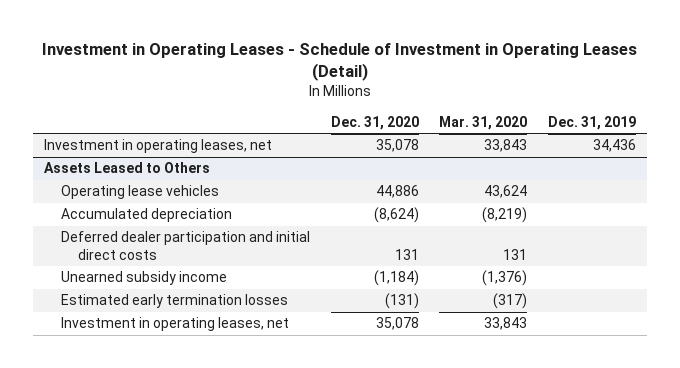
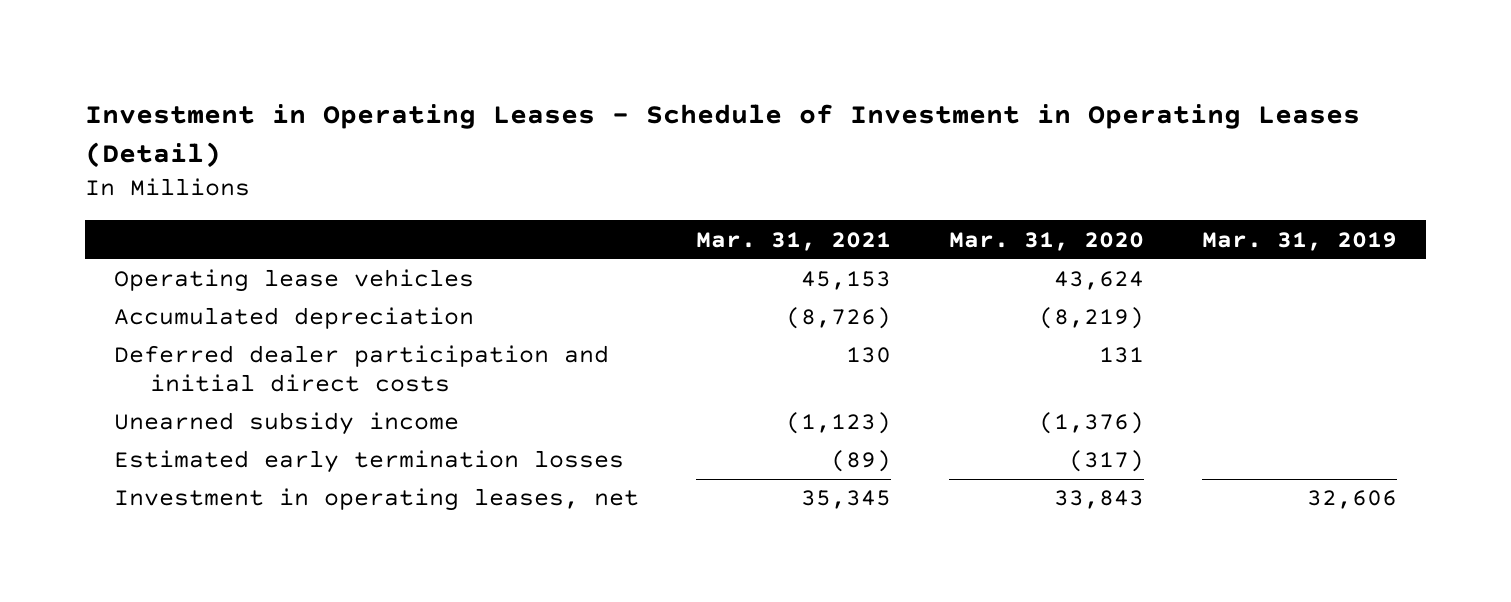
- | Dec. 31, 2020 | Mar. 31, 2020 | Dec. 31, 2019
+ | Mar. 31, 2021 | Mar. 31, 2020 | Mar. 31, 2019
- Investment in operating leases, net | 35,078 | 33,843 | 34,436
- Assets Leased to Others

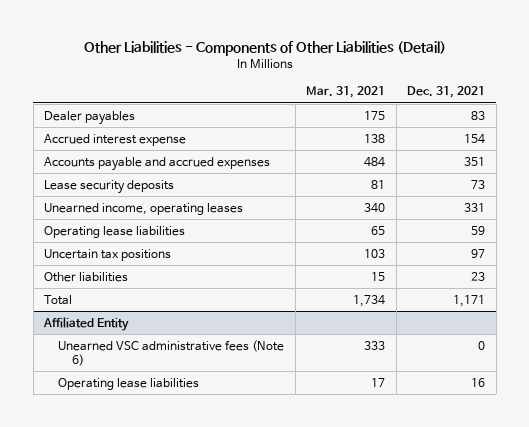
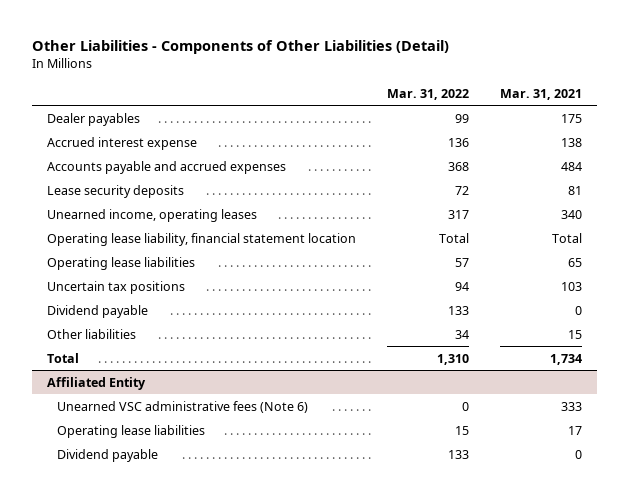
- | Mar. 31, 2021 | Dec. 31, 2021
+ | Mar. 31, 2022 | Mar. 31, 2021
+ Operating lease liability, financial statement location | Total | Total
+ Dividend payable | 133 | 0
@ Affiliated Entity
+ Dividend payable | 133 | 0

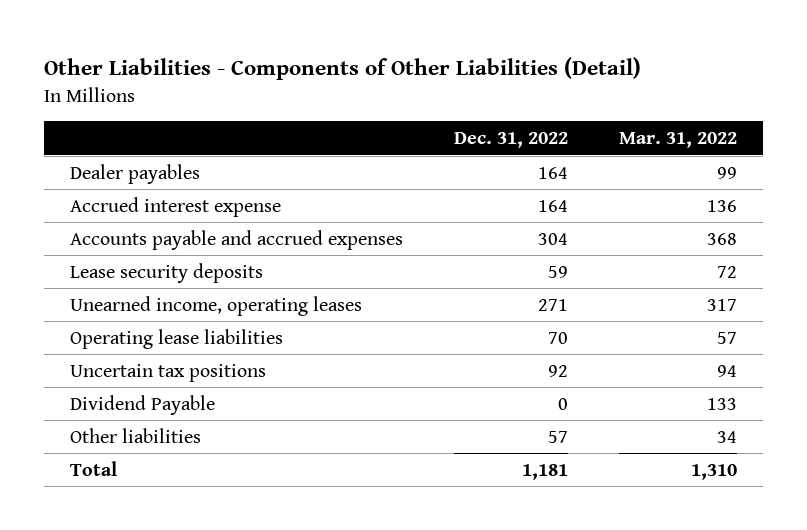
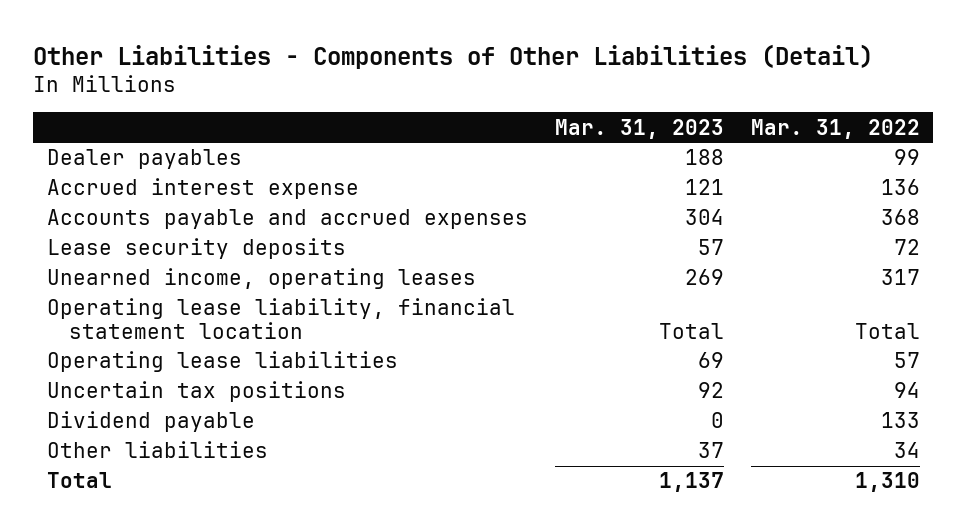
- | Dec. 31, 2022 | Mar. 31, 2022
+ | Mar. 31, 2023 | Mar. 31, 2022
+ Operating lease liability, financial statement location | Total | Total
- Dividend Payable | 0 | 133
+ Dividend payable | 0 | 133

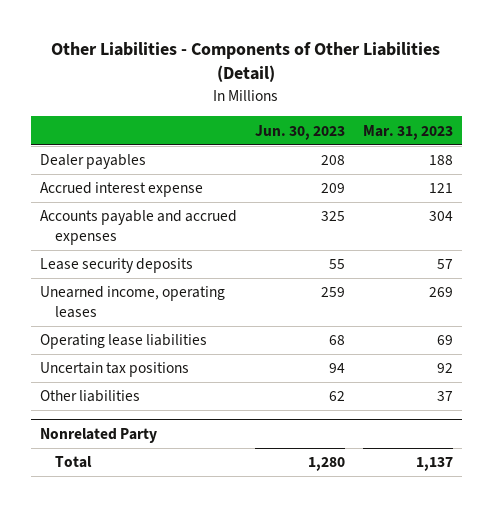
- | Mar. 31, 2023 | Mar. 31, 2022
+ | Jun. 30, 2023 | Mar. 31, 2023
- Operating lease liability, financial statement location | Total | Total
- Dividend payable | 0 | 133
+ Nonrelated Party

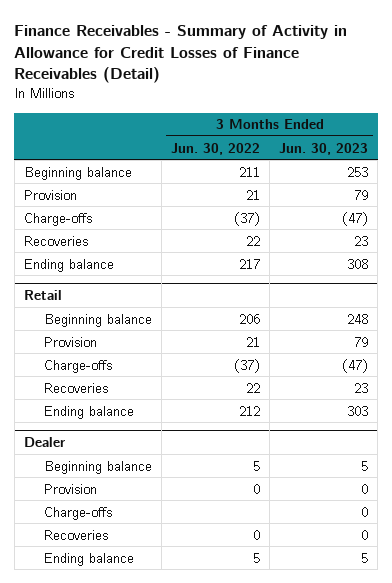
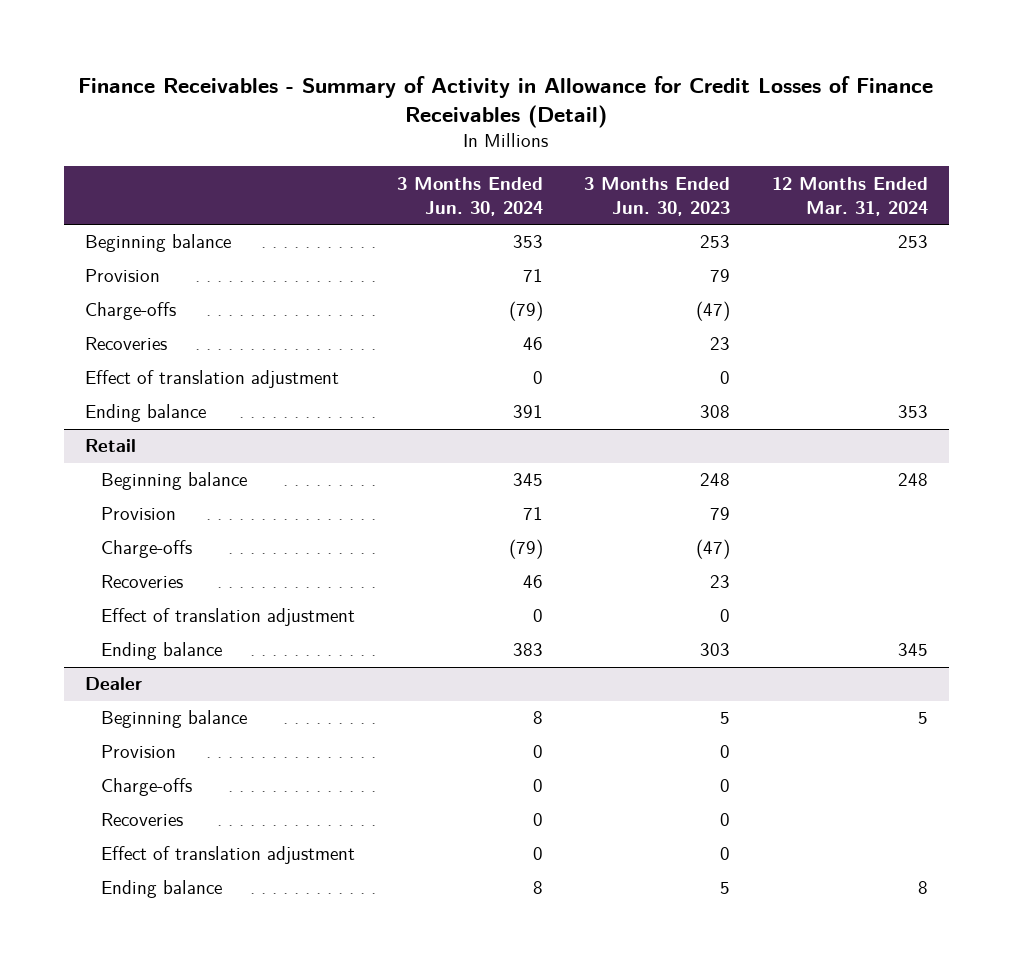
- | 3 Months Ended Jun. 30, 2022 | 3 Months Ended Jun. 30, 2023
+ | 3 Months Ended Jun. 30, 2024 | 3 Months Ended Jun. 30, 2023 | 12 Months Ended Mar. 31, 2024
+ Effect of translation adjustment | 0 | 0 |
@ Retail
+ Effect of translation adjustment | 0 | 0 |
@ Dealer
+ Effect of translation adjustment | 0 | 0 |

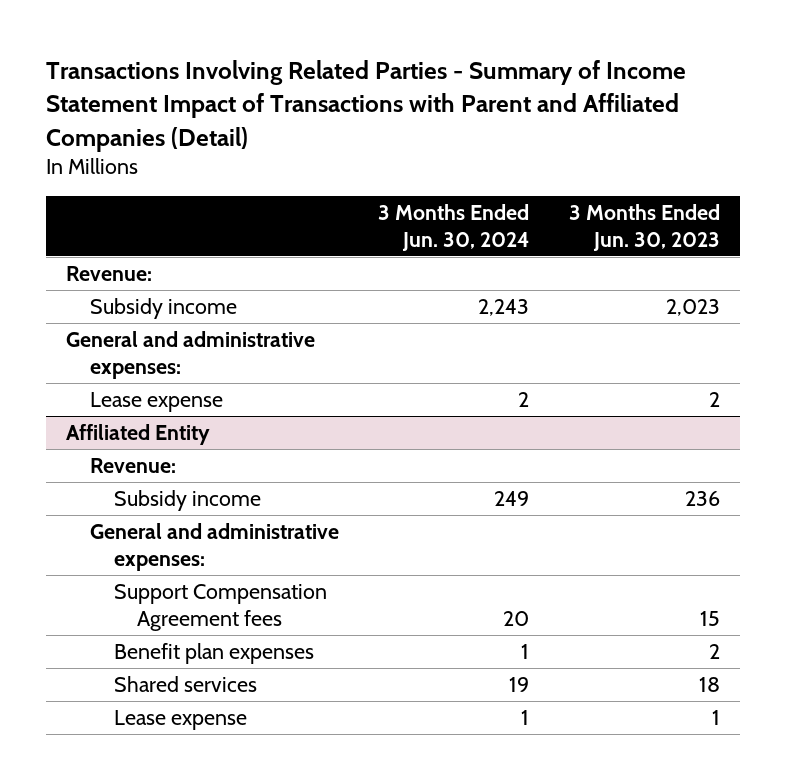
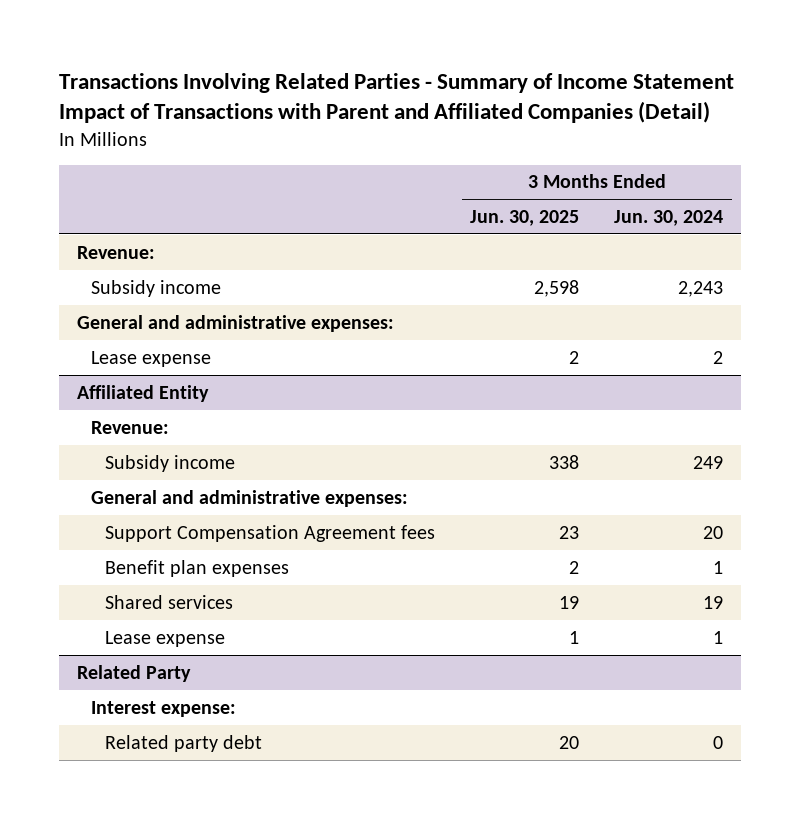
- | 3 Months Ended Jun. 30, 2024 | 3 Months Ended Jun. 30, 2023
+ | 3 Months Ended Jun. 30, 2025 | 3 Months Ended Jun. 30, 2024
+ Related Party
+ Interest expense:
+ Related party debt | 20 | 0

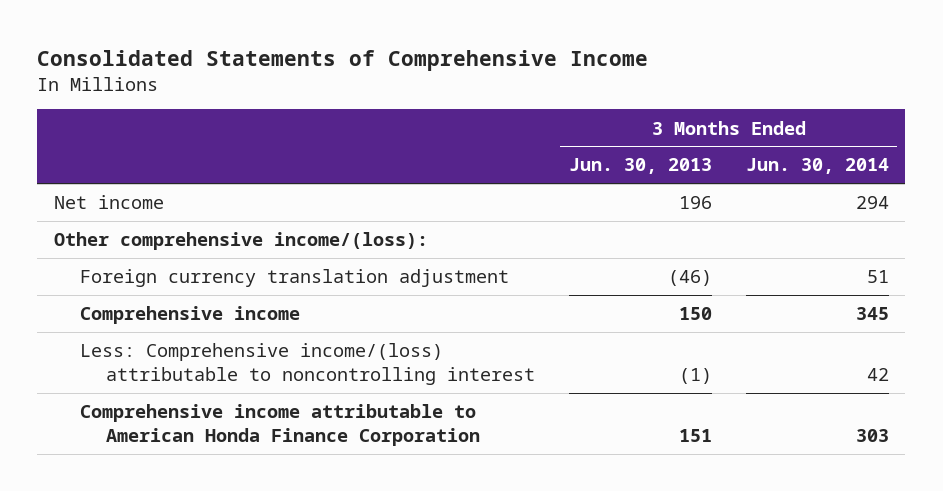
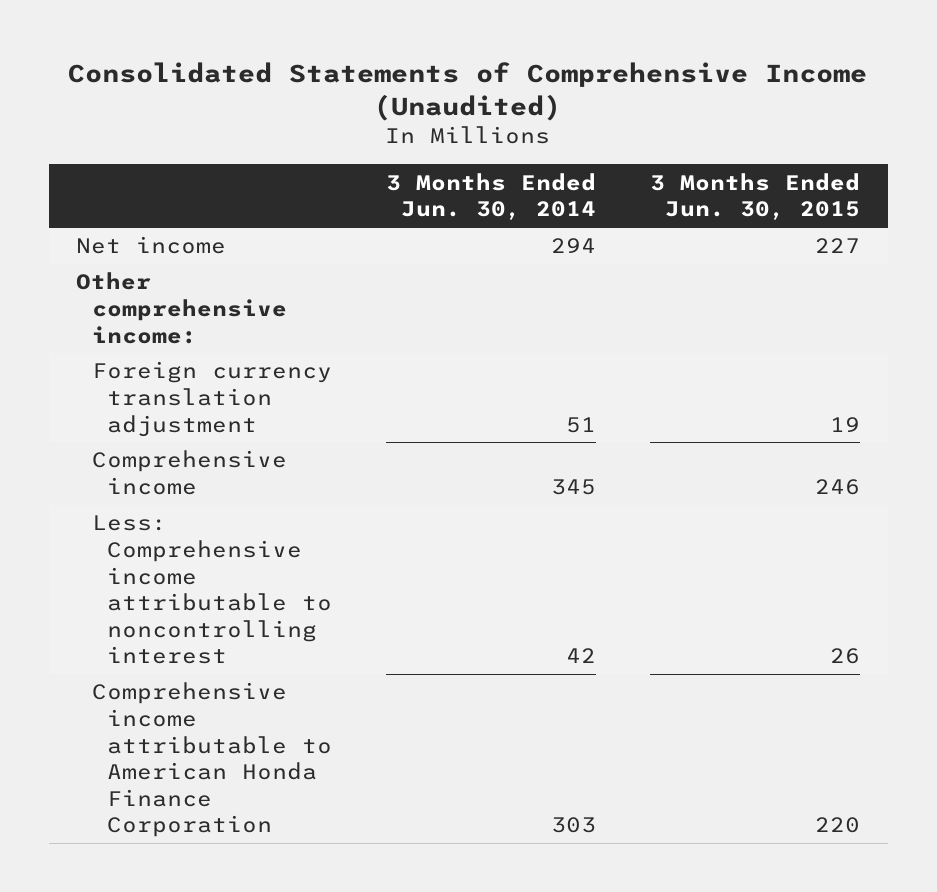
- Consolidated Statements of Comprehensive Income
+ Consolidated Statements of Comprehensive Income (Unaudited)
- | 3 Months Ended Jun. 30, 2013 | 3 Months Ended Jun. 30, 2014
+ | 3 Months Ended Jun. 30, 2014 | 3 Months Ended Jun. 30, 2015
- Other comprehensive income/(loss):
+ Other comprehensive income:
- Less: Comprehensive income/(loss) attributable to noncontrolling interest | (1) | 42
+ Less: Comprehensive income attributable to noncontrolling interest | 42 | 26

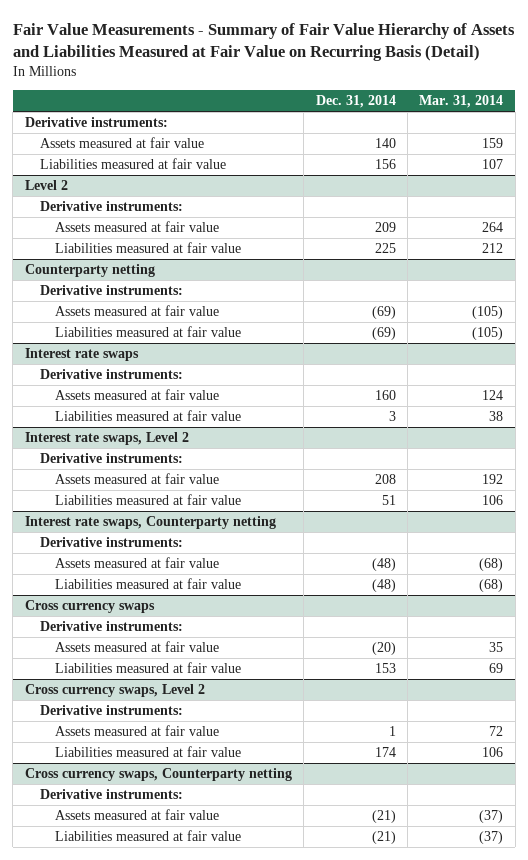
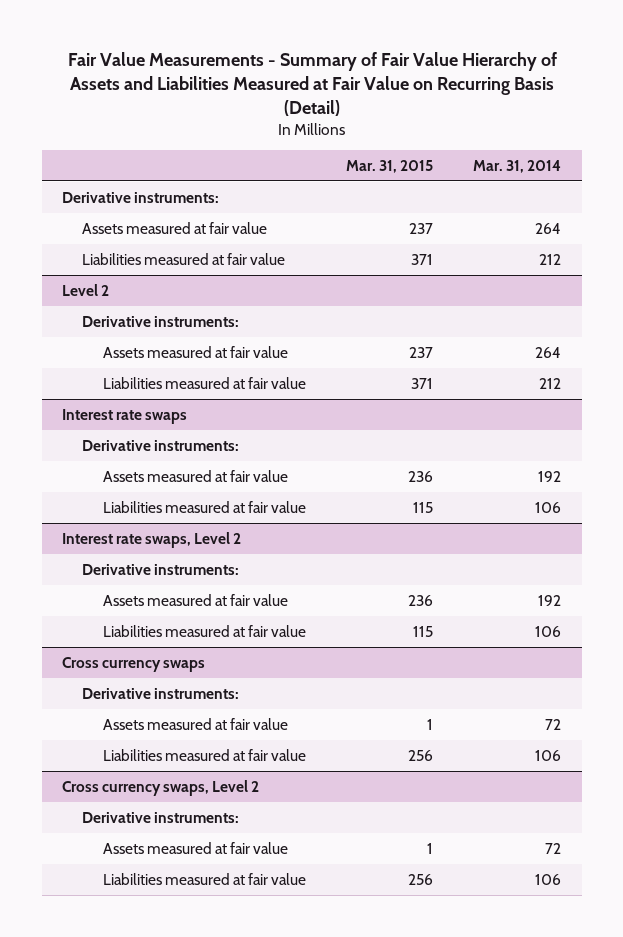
- | Dec. 31, 2014 | Mar. 31, 2014
+ | Mar. 31, 2015 | Mar. 31, 2014
- Assets measured at fair value | 140 | 159
- Liabilities measured at fair value | 156 | 107
+ Assets measured at fair value | 237 | 264
+ Liabilities measured at fair value | 371 | 212
- Counterparty netting
- Derivative instruments:
- Assets measured at fair value | (69) | (105)
- Liabilities measured at fair value | (69) | (105)
@ Interest rate swaps
- Assets measured at fair value | 160 | 124
- Liabilities measured at fair value | 3 | 38
+ Assets measured at fair value | 236 | 192
+ Liabilities measured at fair value | 115 | 106
- Interest rate swaps, Counterparty netting
- Derivative instruments:
- Assets measured at fair value | (48) | (68)
- Liabilities measured at fair value | (48) | (68)
@ Cross currency swaps
- Assets measured at fair value | (20) | 35
- Liabilities measured at fair value | 153 | 69
+ Assets measured at fair value | 1 | 72
+ Liabilities measured at fair value | 256 | 106
- Cross currency swaps, Counterparty netting
- Derivative instruments:
- Assets measured at fair value | (21) | (37)
- Liabilities measured at fair value | (21) | (37)

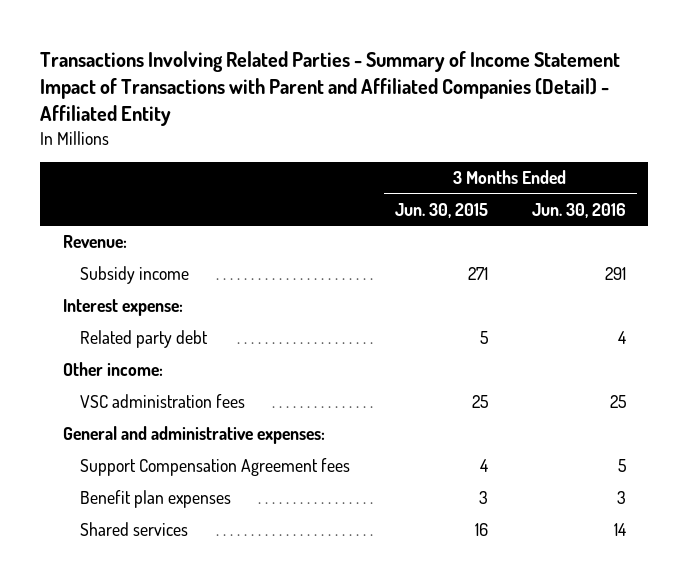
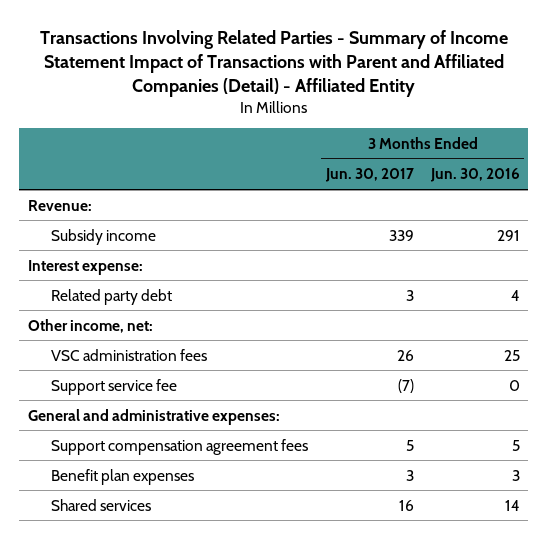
- | 3 Months Ended Jun. 30, 2015 | 3 Months Ended Jun. 30, 2016
+ | 3 Months Ended Jun. 30, 2017 | 3 Months Ended Jun. 30, 2016
- Other income:
+ Other income, net:
+ Support service fee | (7) | 0
- Support Compensation Agreement fees | 4 | 5
+ Support compensation agreement fees | 5 | 5

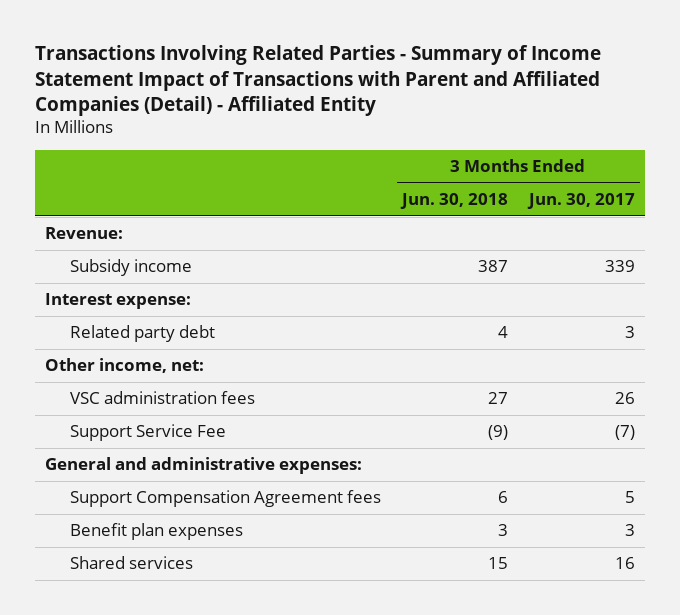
- | 3 Months Ended Jun. 30, 2017 | 3 Months Ended Jun. 30, 2016
+ | 3 Months Ended Jun. 30, 2018 | 3 Months Ended Jun. 30, 2017
- Support service fee | (7) | 0
+ Support Service Fee | (9) | (7)
- Support compensation agreement fees | 5 | 5
+ Support Compensation Agreement fees | 6 | 5

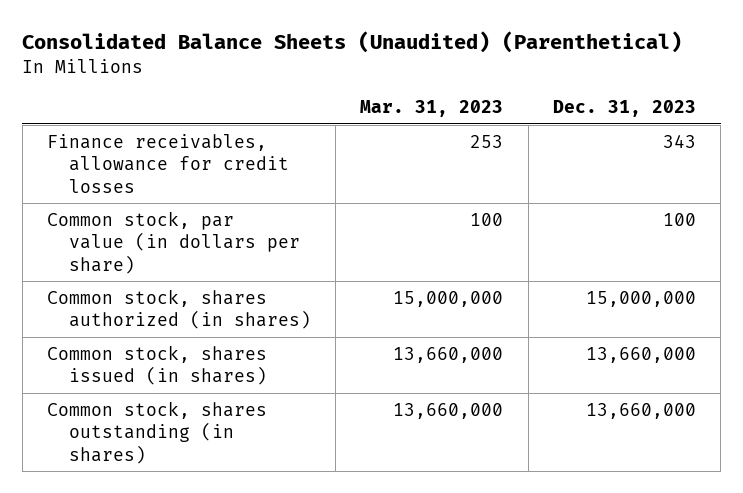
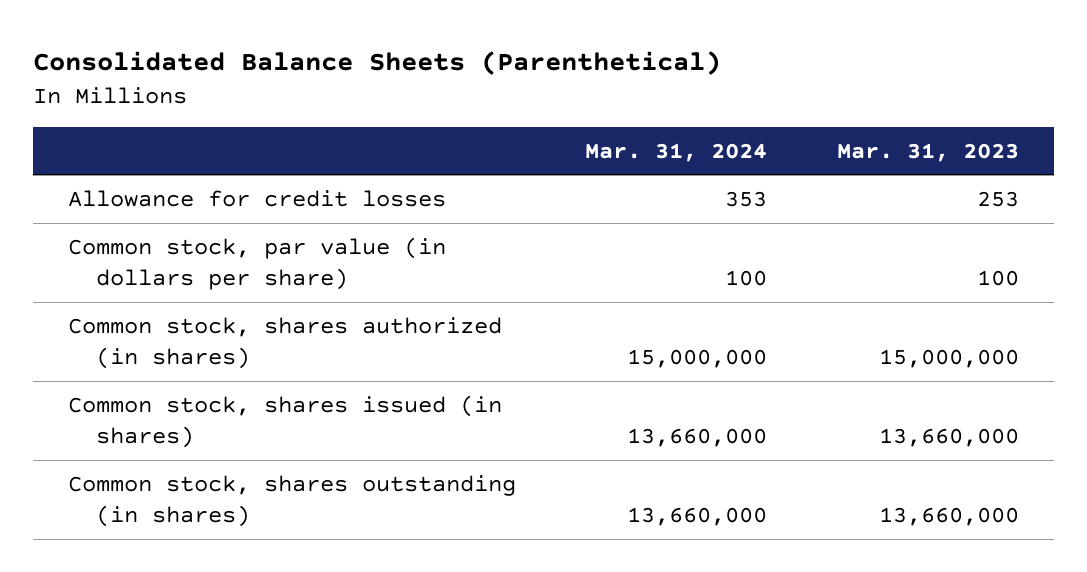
- Consolidated Balance Sheets (Unaudited) (Parenthetical)
+ Consolidated Balance Sheets (Parenthetical)
- | Mar. 31, 2023 | Dec. 31, 2023
+ | Mar. 31, 2024 | Mar. 31, 2023
- Finance receivables, allowance for credit losses | 253 | 343
+ Allowance for credit losses | 353 | 253

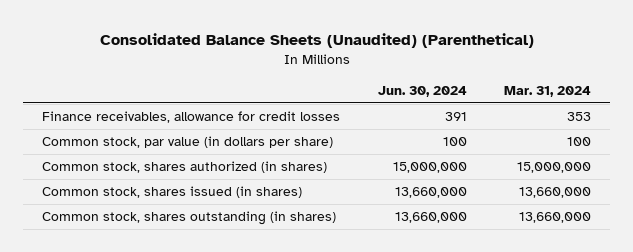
- Consolidated Balance Sheets (Parenthetical)
+ Consolidated Balance Sheets (Unaudited) (Parenthetical)
- | Mar. 31, 2024 | Mar. 31, 2023
+ | Jun. 30, 2024 | Mar. 31, 2024
- Allowance for credit losses | 353 | 253
+ Finance receivables, allowance for credit losses | 391 | 353

